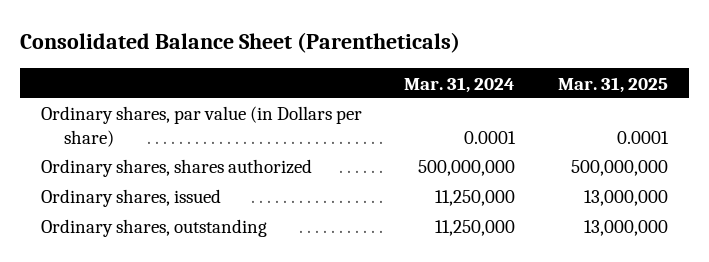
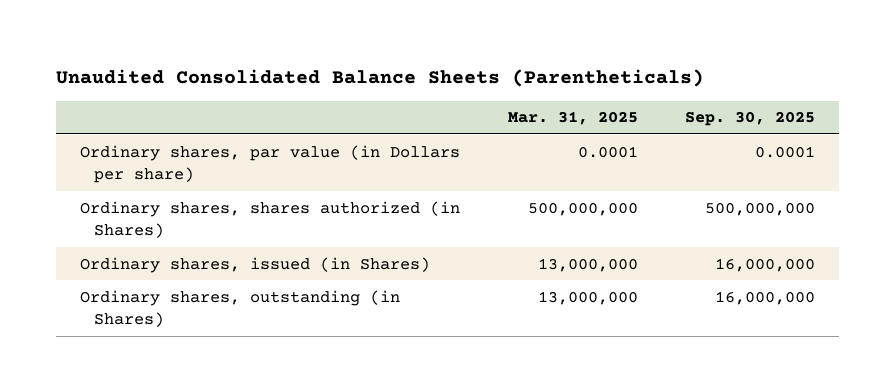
- Consolidated Balance Sheet (Parentheticals)
+ Unaudited Consolidated Balance Sheets (Parentheticals)
- | Mar. 31, 2024 | Mar. 31, 2025
+ | Mar. 31, 2025 | Sep. 30, 2025
- Ordinary shares, shares authorized | 500,000,000 | 500,000,000
- Ordinary shares, issued | 11,250,000 | 13,000,000
- Ordinary shares, outstanding | 11,250,000 | 13,000,000
+ Ordinary shares, shares authorized (in Shares) | 500,000,000 | 500,000,000
+ Ordinary shares, issued (in Shares) | 13,000,000 | 16,000,000
+ Ordinary shares, outstanding (in Shares) | 13,000,000 | 16,000,000

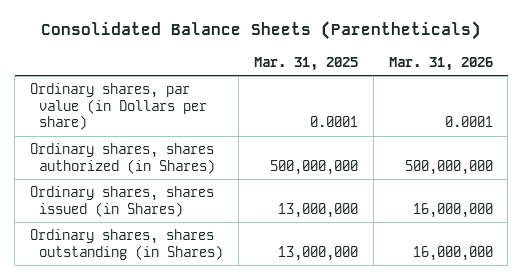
- Unaudited Consolidated Balance Sheets (Parentheticals)
+ Consolidated Balance Sheets (Parentheticals)
- | Mar. 31, 2025 | Sep. 30, 2025
+ | Mar. 31, 2025 | Mar. 31, 2026
- Ordinary shares, issued (in Shares) | 13,000,000 | 16,000,000
- Ordinary shares, outstanding (in Shares) | 13,000,000 | 16,000,000
+ Ordinary shares, shares issued (in Shares) | 13,000,000 | 16,000,000
+ Ordinary shares, shares outstanding (in Shares) | 13,000,000 | 16,000,000

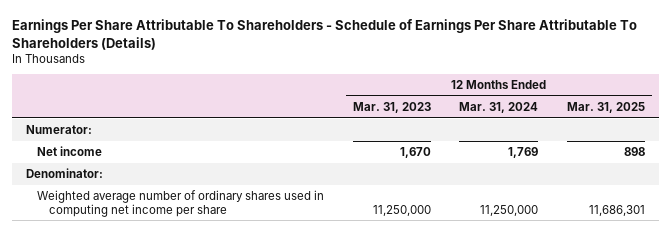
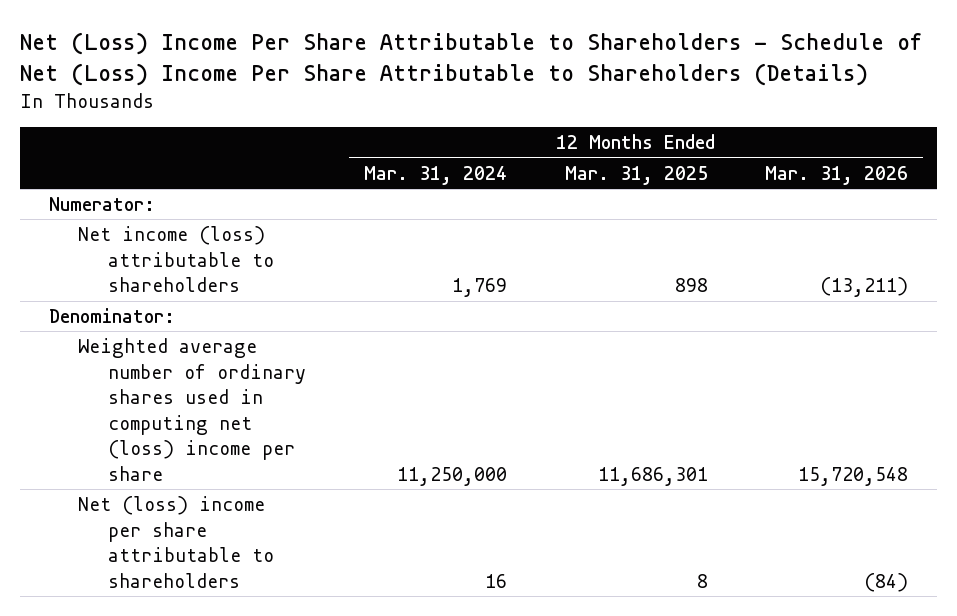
- Earnings Per Share Attributable To Shareholders - Schedule of Earnings Per Share Attributable To Shareholders (Details)
+ Net (Loss) Income Per Share Attributable to Shareholders - Schedule of Net (Loss) Income Per Share Attributable to Shareholders (Details)
- | 12 Months Ended Mar. 31, 2023 | 12 Months Ended Mar. 31, 2024 | 12 Months Ended Mar. 31, 2025
+ | 12 Months Ended Mar. 31, 2024 | 12 Months Ended Mar. 31, 2025 | 12 Months Ended Mar. 31, 2026
- Net income | 1,670 | 1,769 | 898
+ Net income (loss) attributable to shareholders | 1,769 | 898 | (13,211)
- Weighted average number of ordinary shares used in computing net income per share | 11,250,000 | 11,250,000 | 11,686,301
+ Weighted average number of ordinary shares used in computing net (loss) income per share | 11,250,000 | 11,686,301 | 15,720,548
+ Net (loss) income per share attributable to shareholders | 16 | 8 | (84)

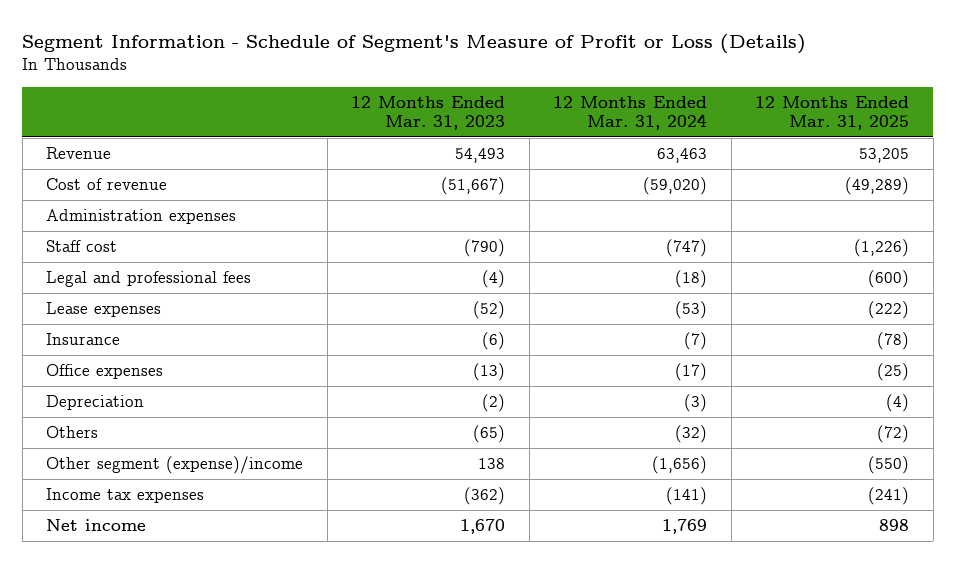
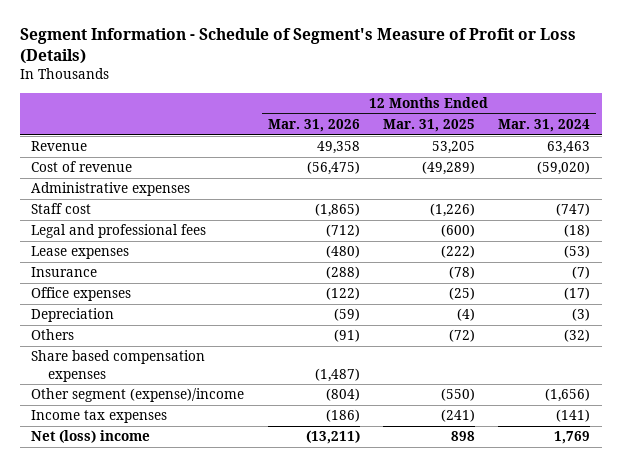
- | 12 Months Ended Mar. 31, 2023 | 12 Months Ended Mar. 31, 2024 | 12 Months Ended Mar. 31, 2025
+ | 12 Months Ended Mar. 31, 2026 | 12 Months Ended Mar. 31, 2025 | 12 Months Ended Mar. 31, 2024
- Administration expenses
+ Administrative expenses
+ Share based compensation expenses | (1,487) | |
- Net income | 1,670 | 1,769 | 898
+ Net (loss) income | (13,211) | 898 | 1,769

